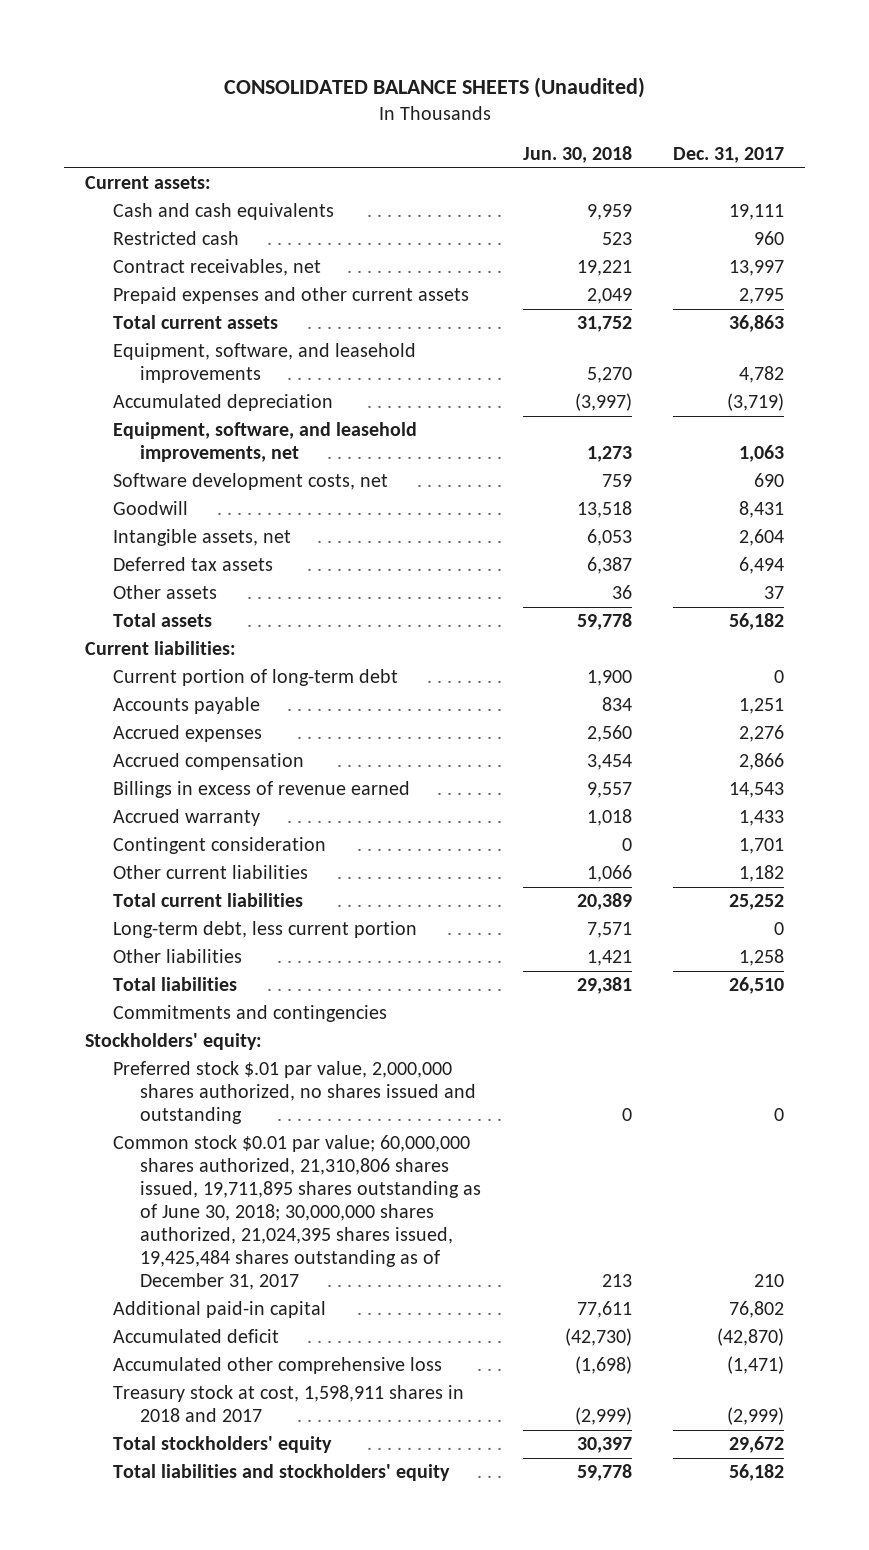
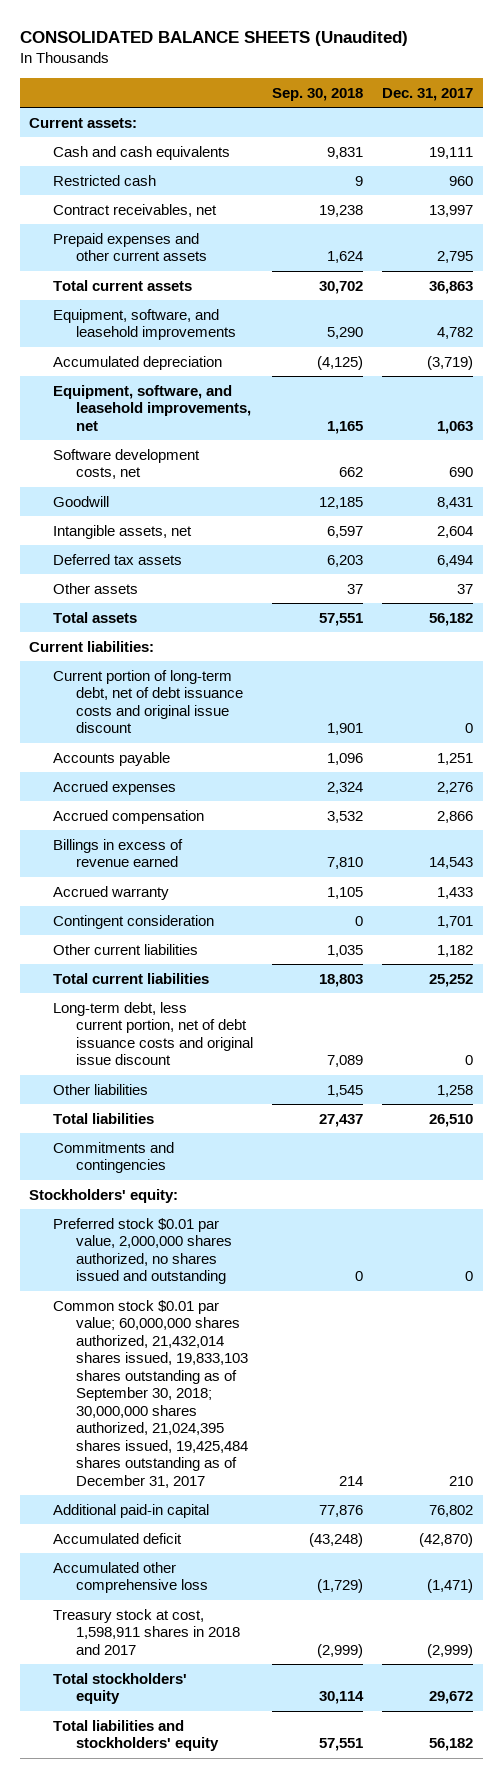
- | Jun. 30, 2018 | Dec. 31, 2017
+ | Sep. 30, 2018 | Dec. 31, 2017
- Current portion of long-term debt | 1,900 | 0
+ Current portion of long-term debt, net of debt issuance costs and original issue discount | 1,901 | 0
- Long-term debt, less current portion | 7,571 | 0
+ Long-term debt, less current portion, net of debt issuance costs and original issue discount | 7,089 | 0
- Preferred stock $.01 par value, 2,000,000 shares authorized, no shares issued and outstanding | 0 | 0
- Common stock $0.01 par value; 60,000,000 shares authorized, 21,310,806 shares issued, 19,711,895 shares outstanding as of June 30, 2018; 30,000,000 shares authorized, 21,024,395 shares issued, 19,425,484 shares outstanding as of December 31, 2017 | 213 | 210
+ Preferred stock $0.01 par value, 2,000,000 shares authorized, no shares issued and outstanding | 0 | 0
+ Common stock $0.01 par value; 60,000,000 shares authorized, 21,432,014 shares issued, 19,833,103 shares outstanding as of September 30, 2018; 30,000,000 shares authorized, 21,024,395 shares issued, 19,425,484 shares outstanding as of December 31, 2017 | 214 | 210

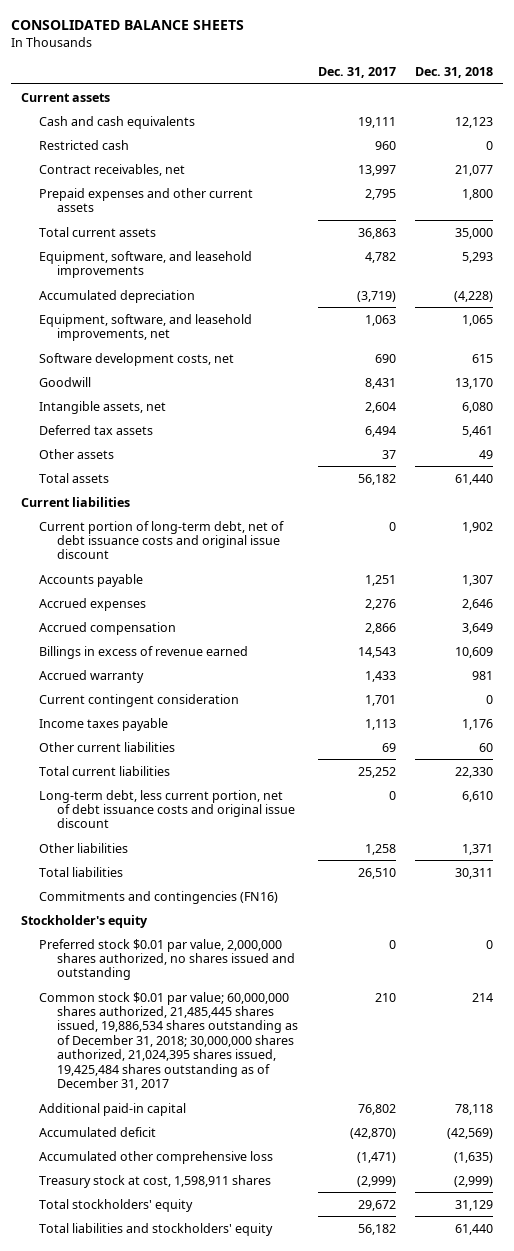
- CONSOLIDATED BALANCE SHEETS (Unaudited)
+ CONSOLIDATED BALANCE SHEETS
- | Sep. 30, 2018 | Dec. 31, 2017
+ | Dec. 31, 2017 | Dec. 31, 2018
- Current assets:
+ Current assets
- Current liabilities:
+ Current liabilities
- Contingent consideration | 0 | 1,701
- Other current liabilities | 1,035 | 1,182
+ Current contingent consideration | 1,701 | 0
+ Income taxes payable | 1,113 | 1,176
+ Other current liabilities | 69 | 60
- Commitments and contingencies
- Stockholders' equity:
+ Commitments and contingencies (FN16)
+ Stockholder's equity
- Common stock $0.01 par value; 60,000,000 shares authorized, 21,432,014 shares issued, 19,833,103 shares outstanding as of September 30, 2018; 30,000,000 shares authorized, 21,024,395 shares issued, 19,425,484 shares outstanding as of December 31, 2017 | 214 | 210
+ Common stock $0.01 par value; 60,000,000 shares authorized, 21,485,445 shares issued, 19,886,534 shares outstanding as of December 31, 2018; 30,000,000 shares authorized, 21,024,395 shares issued, 19,425,484 shares outstanding as of December 31, 2017 | 210 | 214
- Treasury stock at cost, 1,598,911 shares in 2018 and 2017 | (2,999) | (2,999)
+ Treasury stock at cost, 1,598,911 shares | (2,999) | (2,999)

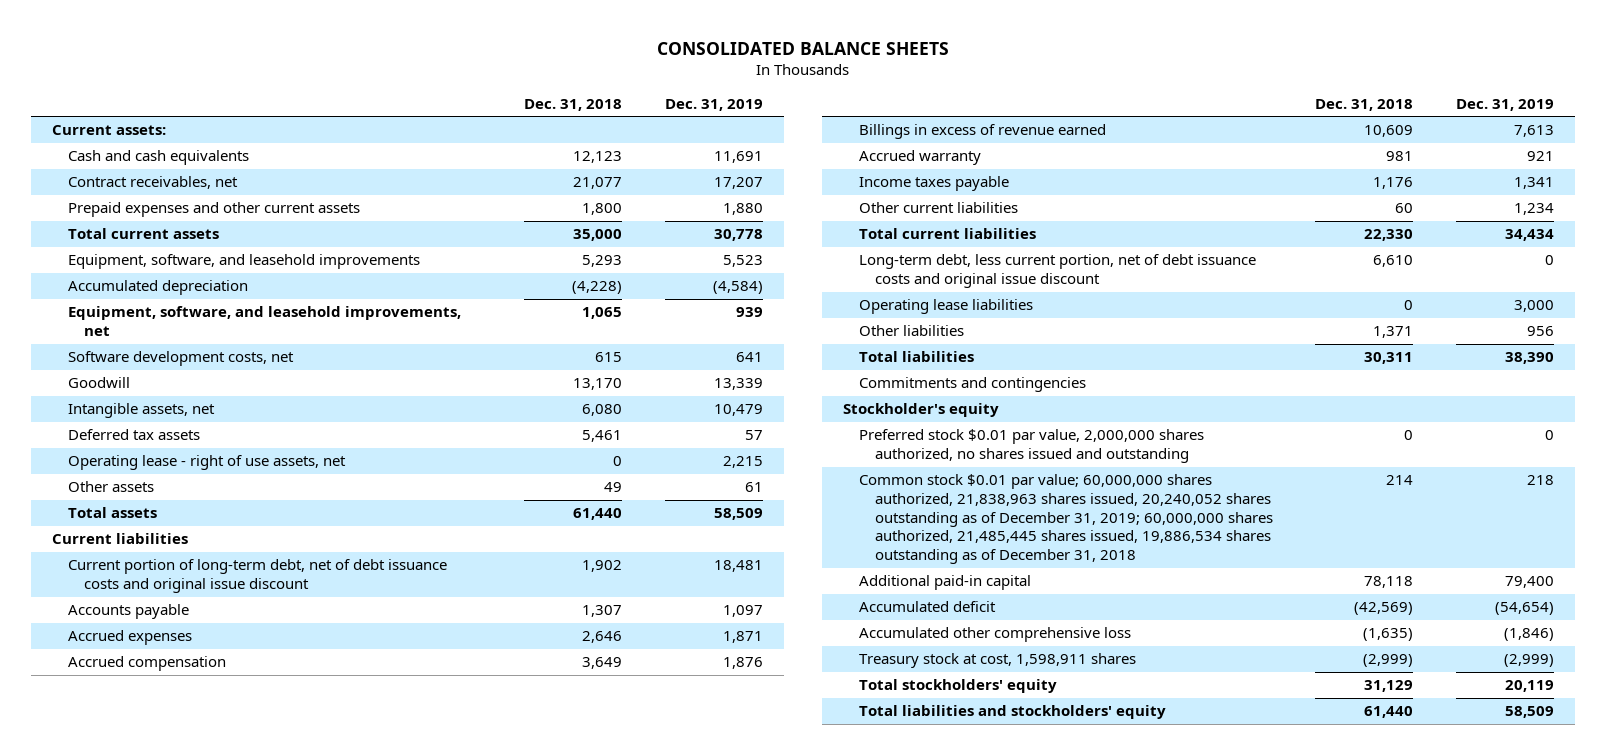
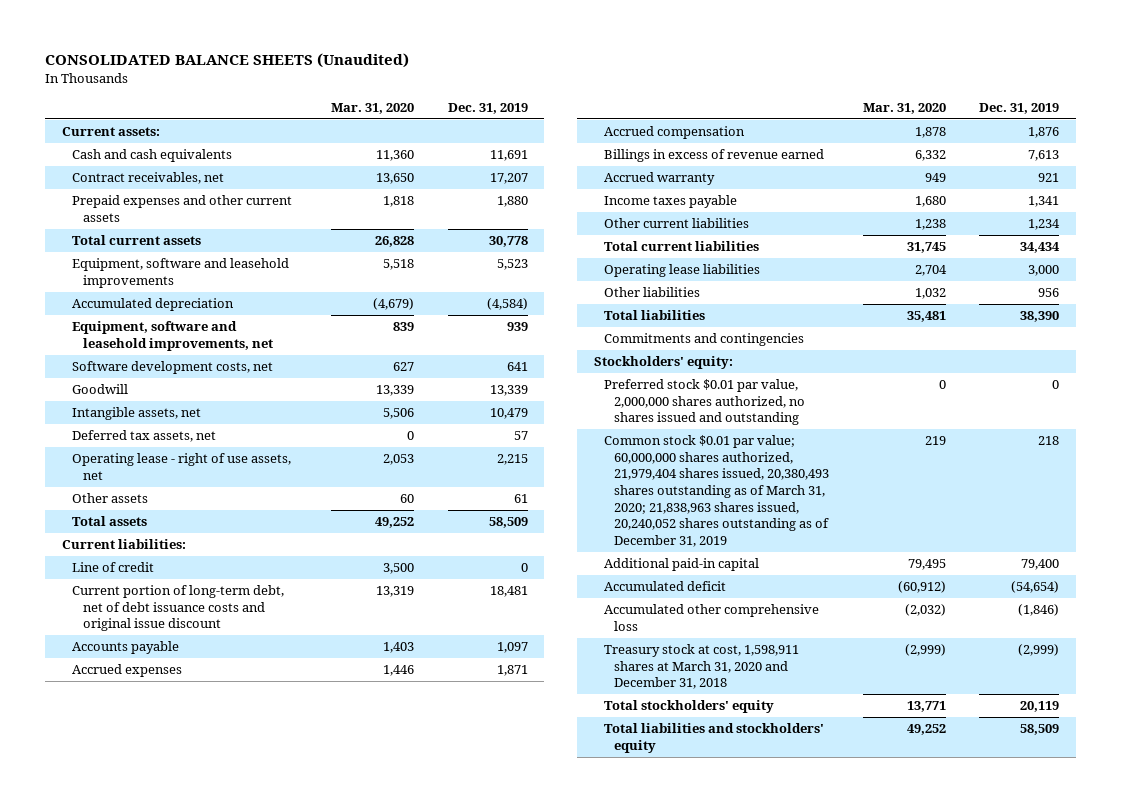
- CONSOLIDATED BALANCE SHEETS
+ CONSOLIDATED BALANCE SHEETS (Unaudited)
- | Dec. 31, 2018 | Dec. 31, 2019
+ | Mar. 31, 2020 | Dec. 31, 2019
- Equipment, software, and leasehold improvements | 5,293 | 5,523
+ Equipment, software and leasehold improvements | 5,518 | 5,523
- Equipment, software, and leasehold improvements, net | 1,065 | 939
+ Equipment, software and leasehold improvements, net | 839 | 939
- Deferred tax assets | 5,461 | 57
+ Deferred tax assets, net | 0 | 57
- Current liabilities
+ Current liabilities:
+ Line of credit | 3,500 | 0
- Long-term debt, less current portion, net of debt issuance costs and original issue discount | 6,610 | 0
- Stockholder's equity
+ Stockholders' equity:
- Common stock $0.01 par value; 60,000,000 shares authorized, 21,838,963 shares issued, 20,240,052 shares outstanding as of December 31, 2019; 60,000,000 shares authorized, 21,485,445 shares issued, 19,886,534 shares outstanding as of December 31, 2018 | 214 | 218
+ Common stock $0.01 par value; 60,000,000 shares authorized, 21,979,404 shares issued, 20,380,493 shares outstanding as of March 31, 2020; 21,838,963 shares issued, 20,240,052 shares outstanding as of December 31, 2019 | 219 | 218
- Treasury stock at cost, 1,598,911 shares | (2,999) | (2,999)
+ Treasury stock at cost, 1,598,911 shares at March 31, 2020 and December 31, 2018 | (2,999) | (2,999)

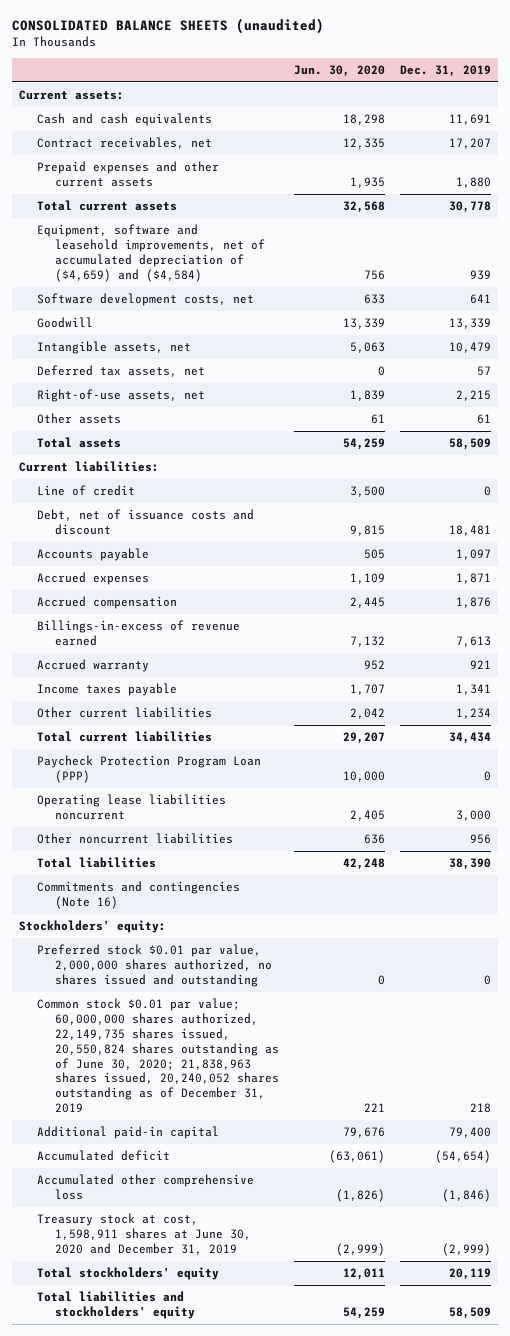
- CONSOLIDATED BALANCE SHEETS (Unaudited)
+ CONSOLIDATED BALANCE SHEETS (unaudited)
- | Mar. 31, 2020 | Dec. 31, 2019
+ | Jun. 30, 2020 | Dec. 31, 2019
- Equipment, software and leasehold improvements | 5,518 | 5,523
- Accumulated depreciation | (4,679) | (4,584)
- Equipment, software and leasehold improvements, net | 839 | 939
+ Equipment, software and leasehold improvements, net of accumulated depreciation of ($4,659) and ($4,584) | 756 | 939
- Operating lease - right of use assets, net | 2,053 | 2,215
+ Right-of-use assets, net | 1,839 | 2,215
- Current portion of long-term debt, net of debt issuance costs and original issue discount | 13,319 | 18,481
+ Debt, net of issuance costs and discount | 9,815 | 18,481
- Billings in excess of revenue earned | 6,332 | 7,613
+ Billings-in-excess of revenue earned | 7,132 | 7,613
- Operating lease liabilities | 2,704 | 3,000
- Other liabilities | 1,032 | 956
+ Paycheck Protection Program Loan (PPP) | 10,000 | 0
+ Operating lease liabilities noncurrent | 2,405 | 3,000
+ Other noncurrent liabilities | 636 | 956
- Commitments and contingencies
+ Commitments and contingencies (Note 16)
- Common stock $0.01 par value; 60,000,000 shares authorized, 21,979,404 shares issued, 20,380,493 shares outstanding as of March 31, 2020; 21,838,963 shares issued, 20,240,052 shares outstanding as of December 31, 2019 | 219 | 218
+ Common stock $0.01 par value; 60,000,000 shares authorized, 22,149,735 shares issued, 20,550,824 shares outstanding as of June 30, 2020; 21,838,963 shares issued, 20,240,052 shares outstanding as of December 31, 2019 | 221 | 218
- Treasury stock at cost, 1,598,911 shares at March 31, 2020 and December 31, 2018 | (2,999) | (2,999)
+ Treasury stock at cost, 1,598,911 shares at June 30, 2020 and December 31, 2019 | (2,999) | (2,999)

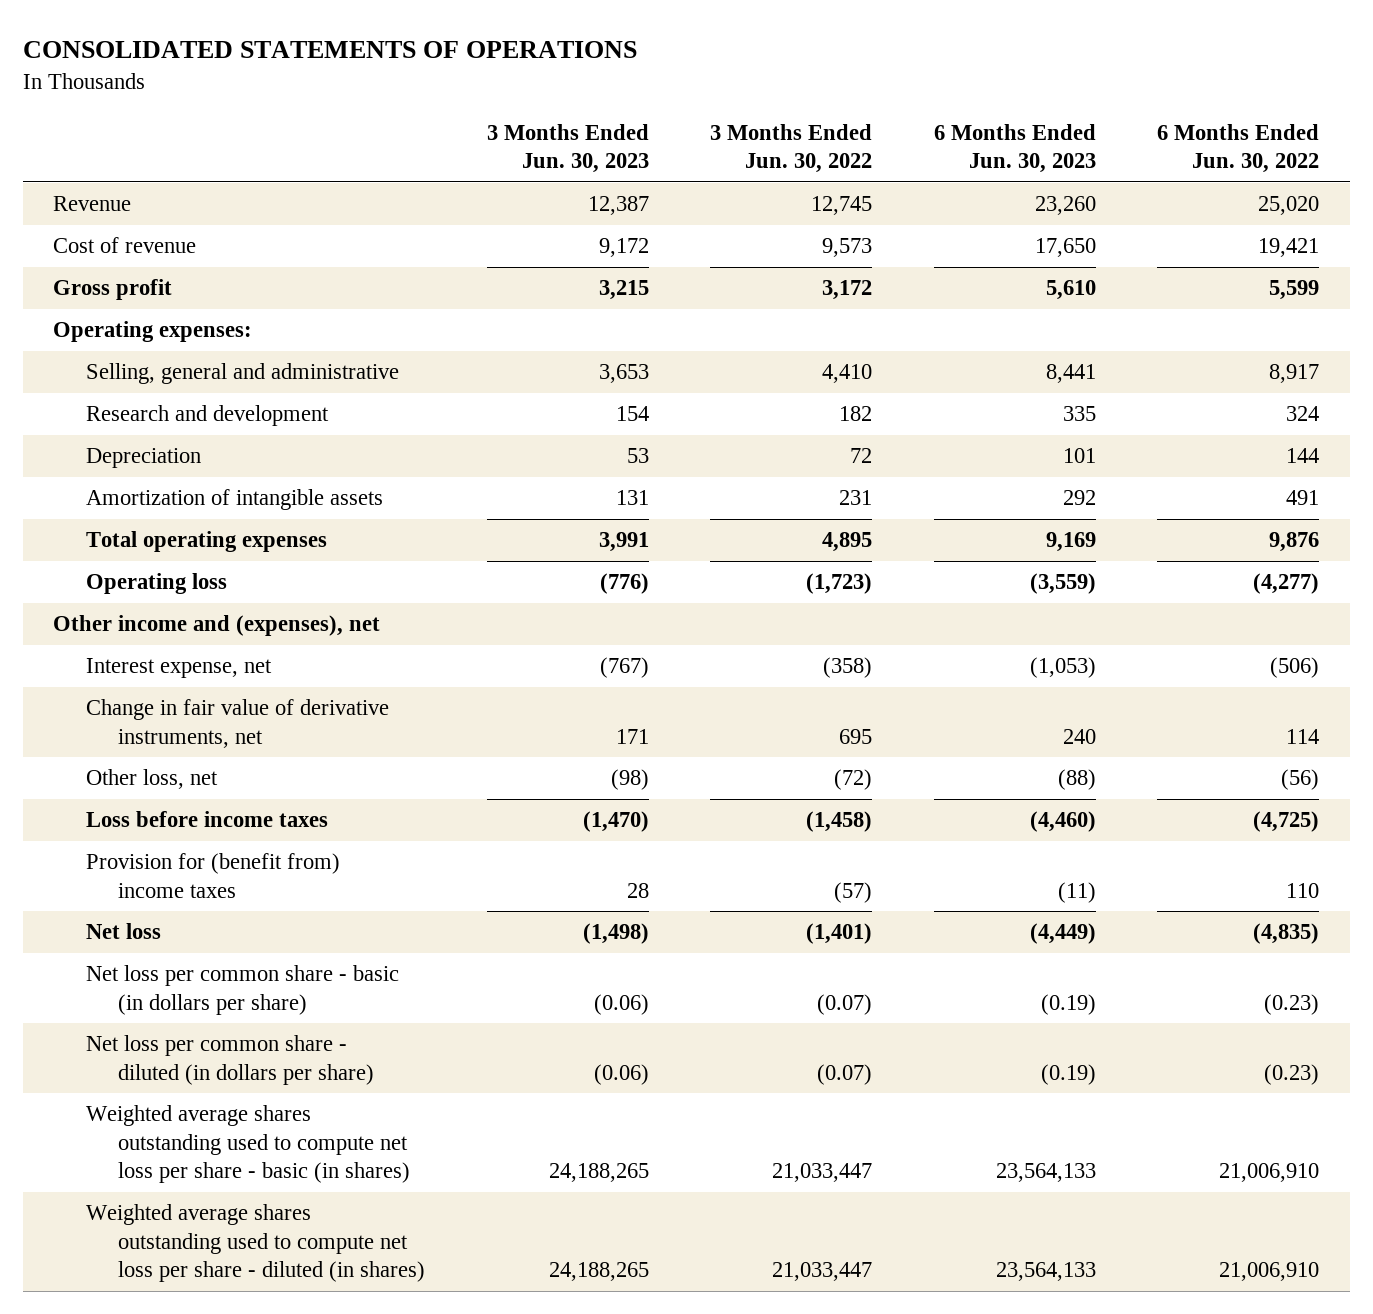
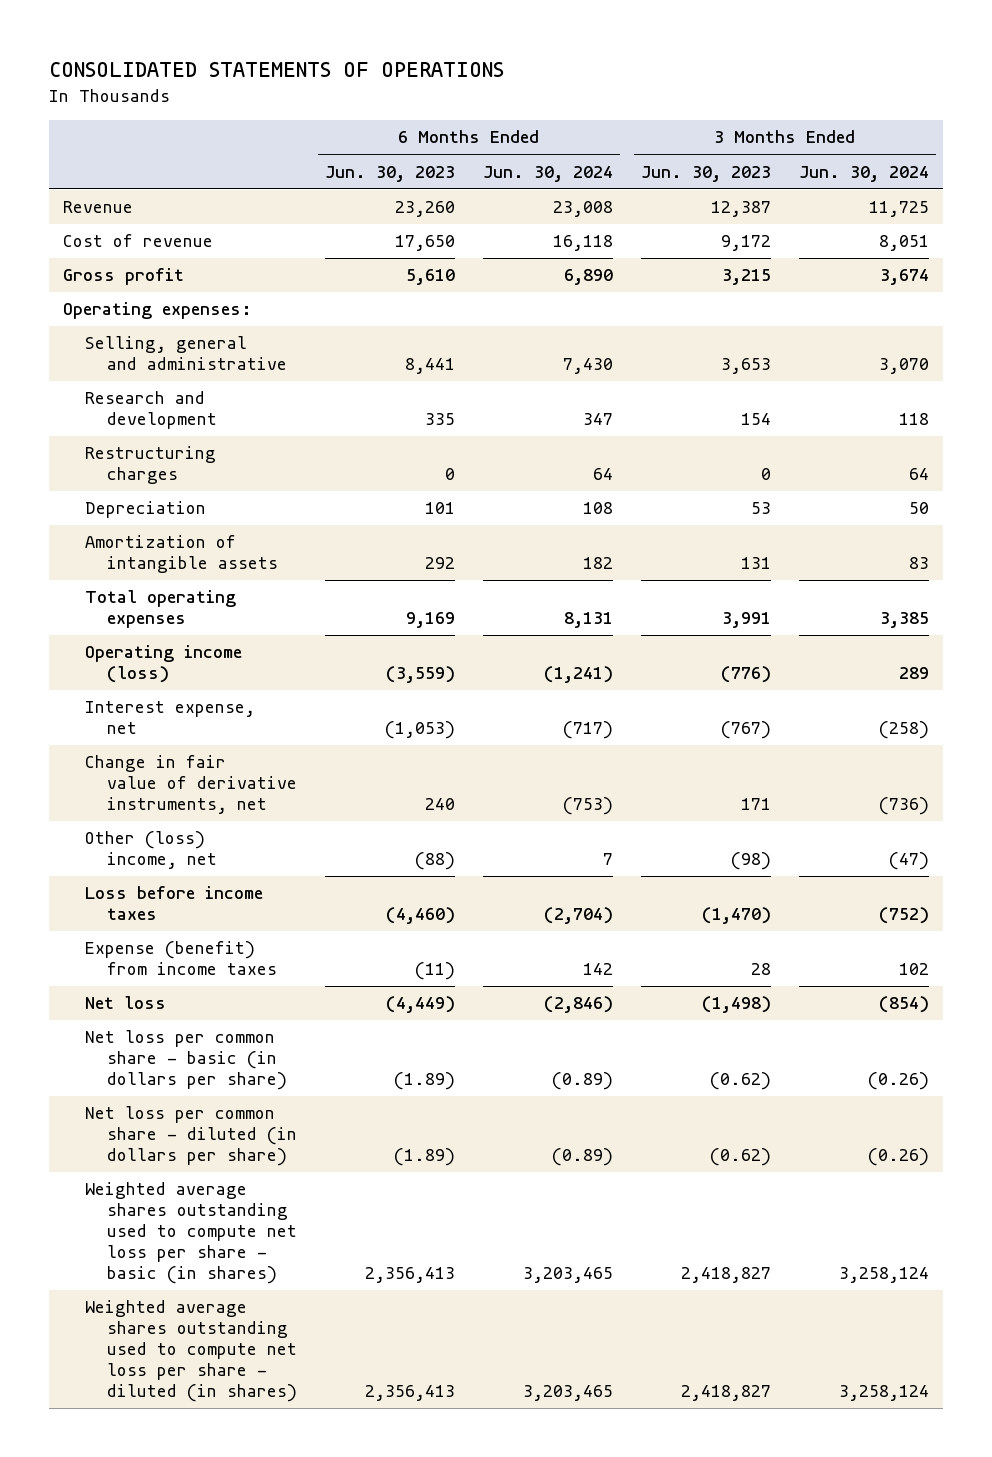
- | 3 Months Ended Jun. 30, 2023 | 3 Months Ended Jun. 30, 2022 | 6 Months Ended Jun. 30, 2023 | 6 Months Ended Jun. 30, 2022
+ | 6 Months Ended Jun. 30, 2023 | 6 Months Ended Jun. 30, 2024 | 3 Months Ended Jun. 30, 2023 | 3 Months Ended Jun. 30, 2024
+ Restructuring charges | 0 | 64 | 0 | 64
- Operating loss | (776) | (1,723) | (3,559) | (4,277)
- Other income and (expenses), net
+ Operating income (loss) | (3,559) | (1,241) | (776) | 289
- Other loss, net | (98) | (72) | (88) | (56)
+ Other (loss) income, net | (88) | 7 | (98) | (47)
- Provision for (benefit from) income taxes | 28 | (57) | (11) | 110
+ Expense (benefit) from income taxes | (11) | 142 | 28 | 102
- Net loss per common share - basic (in dollars per share) | (0.06) | (0.07) | (0.19) | (0.23)
- Net loss per common share - diluted (in dollars per share) | (0.06) | (0.07) | (0.19) | (0.23)
- Weighted average shares outstanding used to compute net loss per share - basic (in shares) | 24,188,265 | 21,033,447 | 23,564,133 | 21,006,910
- Weighted average shares outstanding used to compute net loss per share - diluted (in shares) | 24,188,265 | 21,033,447 | 23,564,133 | 21,006,910
+ Net loss per common share - basic (in dollars per share) | (1.89) | (0.89) | (0.62) | (0.26)
+ Net loss per common share - diluted (in dollars per share) | (1.89) | (0.89) | (0.62) | (0.26)
+ Weighted average shares outstanding used to compute net loss per share - basic (in shares) | 2,356,413 | 3,203,465 | 2,418,827 | 3,258,124
+ Weighted average shares outstanding used to compute net loss per share - diluted (in shares) | 2,356,413 | 3,203,465 | 2,418,827 | 3,258,124

